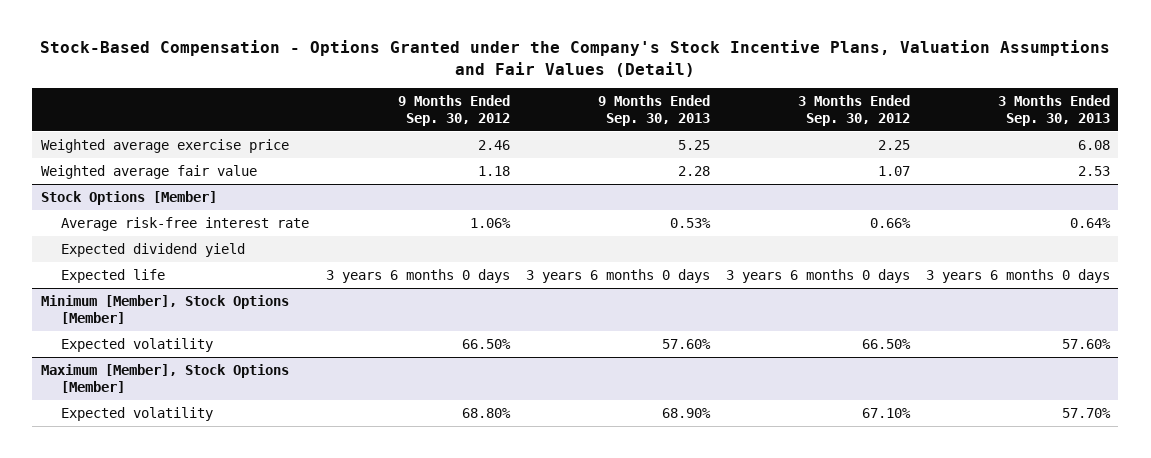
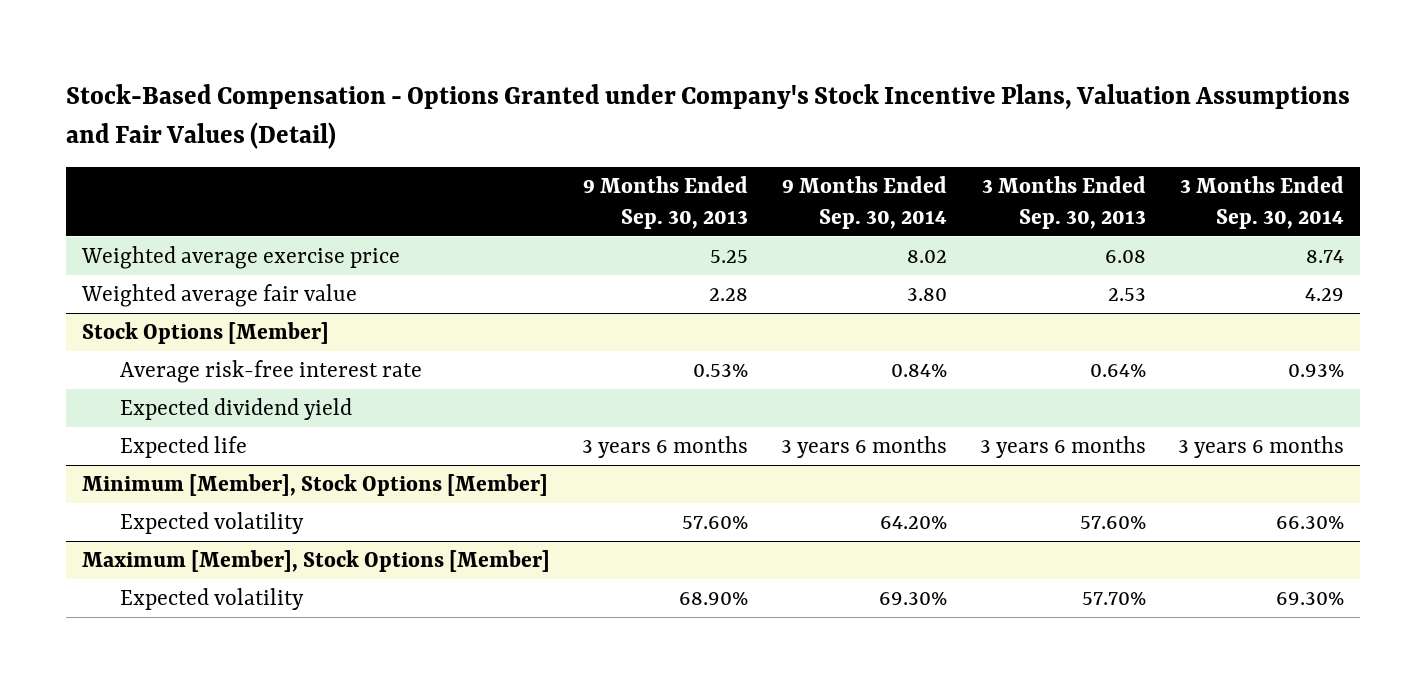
- Stock-Based Compensation - Options Granted under the Company's Stock Incentive Plans, Valuation Assumptions and Fair Values (Detail)
+ Stock-Based Compensation - Options Granted under Company's Stock Incentive Plans, Valuation Assumptions and Fair Values (Detail)
- | 9 Months Ended Sep. 30, 2012 | 9 Months Ended Sep. 30, 2013 | 3 Months Ended Sep. 30, 2012 | 3 Months Ended Sep. 30, 2013
+ | 9 Months Ended Sep. 30, 2013 | 9 Months Ended Sep. 30, 2014 | 3 Months Ended Sep. 30, 2013 | 3 Months Ended Sep. 30, 2014
@ Stock Options [Member]
- Expected life | 3 years 6 months 0 days | 3 years 6 months 0 days | 3 years 6 months 0 days | 3 years 6 months 0 days
+ Expected life | 3 years 6 months | 3 years 6 months | 3 years 6 months | 3 years 6 months

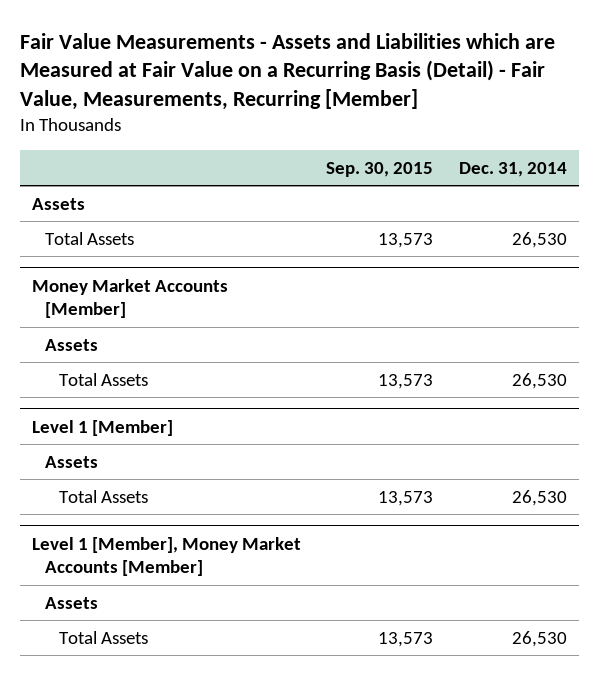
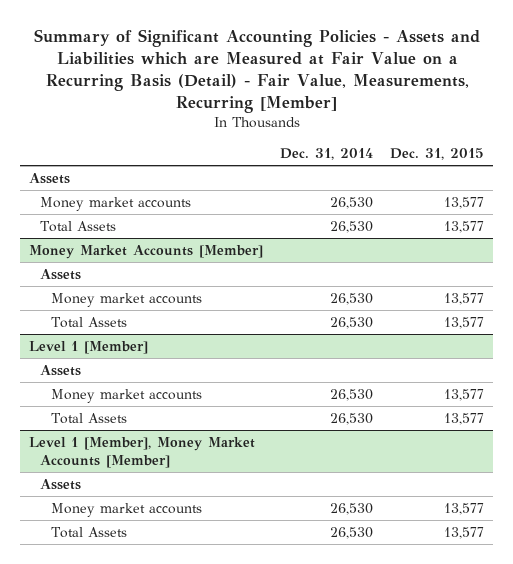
- Fair Value Measurements - Assets and Liabilities which are Measured at Fair Value on a Recurring Basis (Detail) - Fair Value, Measurements, Recurring [Member]
+ Summary of Significant Accounting Policies - Assets and Liabilities which are Measured at Fair Value on a Recurring Basis (Detail) - Fair Value, Measurements, Recurring [Member]
- | Sep. 30, 2015 | Dec. 31, 2014
+ | Dec. 31, 2014 | Dec. 31, 2015
+ Money market accounts | 26,530 | 13,577
@ Money Market Accounts [Member]
+ Money market accounts | 26,530 | 13,577
@ Level 1 [Member]
+ Money market accounts | 26,530 | 13,577
@ Level 1 [Member], Money Market Accounts [Member]
+ Money market accounts | 26,530 | 13,577

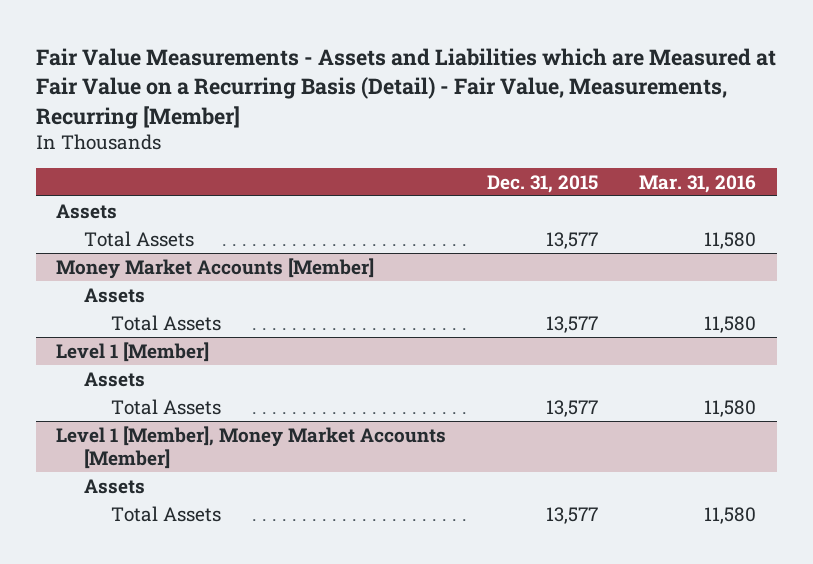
- Summary of Significant Accounting Policies - Assets and Liabilities which are Measured at Fair Value on a Recurring Basis (Detail) - Fair Value, Measurements, Recurring [Member]
+ Fair Value Measurements - Assets and Liabilities which are Measured at Fair Value on a Recurring Basis (Detail) - Fair Value, Measurements, Recurring [Member]
- | Dec. 31, 2014 | Dec. 31, 2015
+ | Dec. 31, 2015 | Mar. 31, 2016
- Money market accounts | 26,530 | 13,577
@ Money Market Accounts [Member]
- Money market accounts | 26,530 | 13,577
@ Level 1 [Member]
- Money market accounts | 26,530 | 13,577
@ Level 1 [Member], Money Market Accounts [Member]
- Money market accounts | 26,530 | 13,577

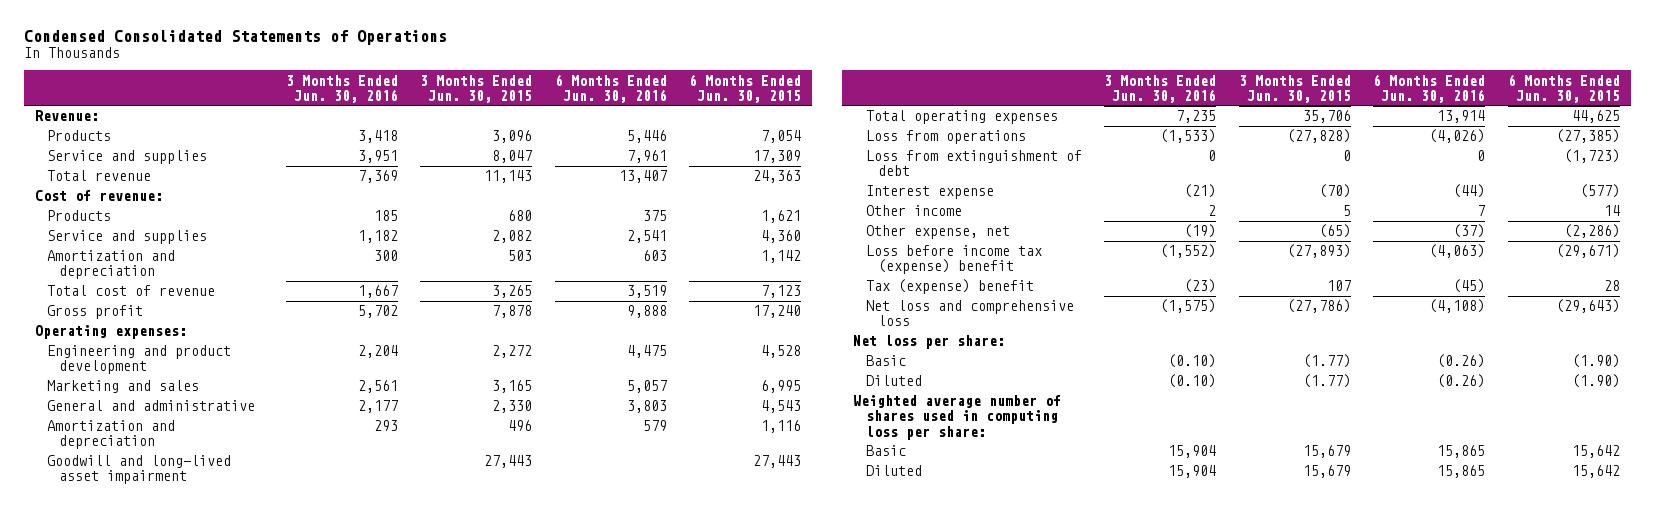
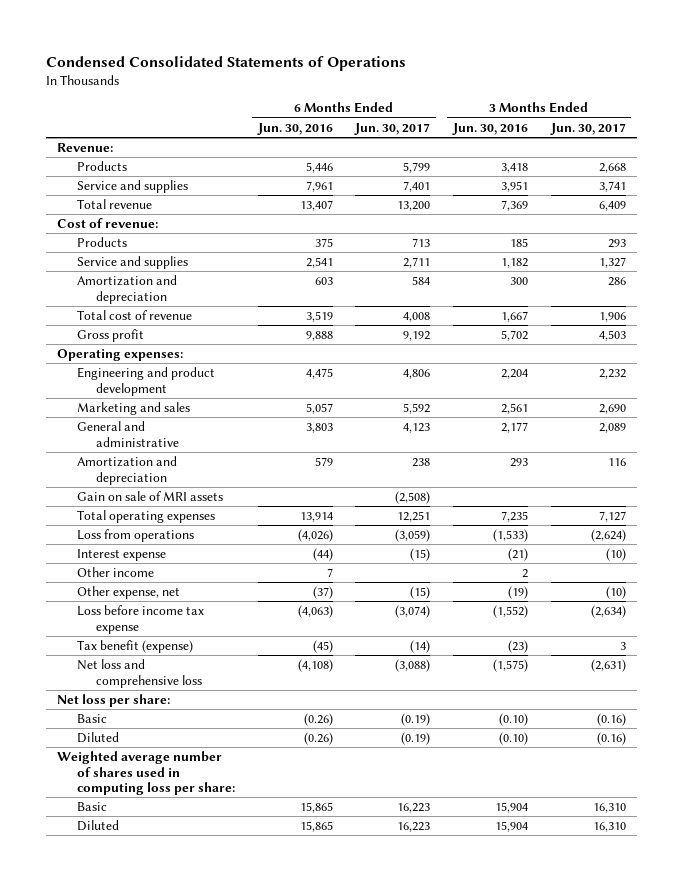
- | 3 Months Ended Jun. 30, 2016 | 3 Months Ended Jun. 30, 2015 | 6 Months Ended Jun. 30, 2016 | 6 Months Ended Jun. 30, 2015
+ | 6 Months Ended Jun. 30, 2016 | 6 Months Ended Jun. 30, 2017 | 3 Months Ended Jun. 30, 2016 | 3 Months Ended Jun. 30, 2017
- Goodwill and long-lived asset impairment | | 27,443 | | 27,443
+ Gain on sale of MRI assets | | (2,508) | |
- Loss from extinguishment of debt | 0 | 0 | 0 | (1,723)
- Loss before income tax (expense) benefit | (1,552) | (27,893) | (4,063) | (29,671)
- Tax (expense) benefit | (23) | 107 | (45) | 28
+ Loss before income tax expense | (4,063) | (3,074) | (1,552) | (2,634)
+ Tax benefit (expense) | (45) | (14) | (23) | 3

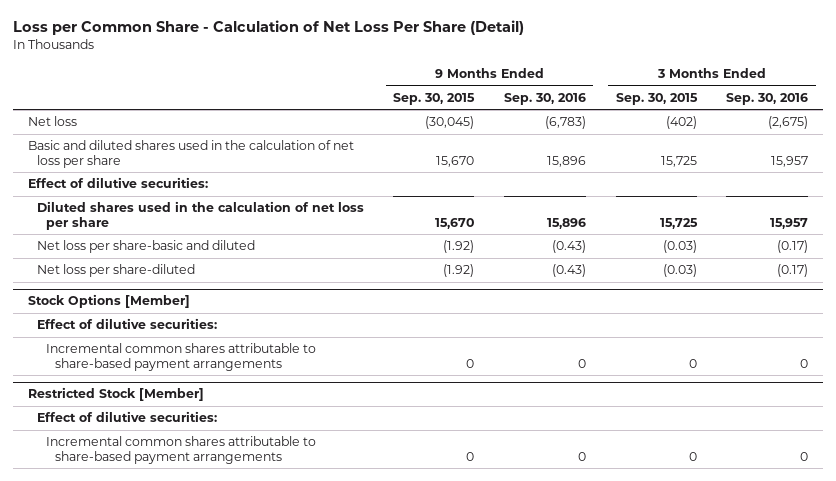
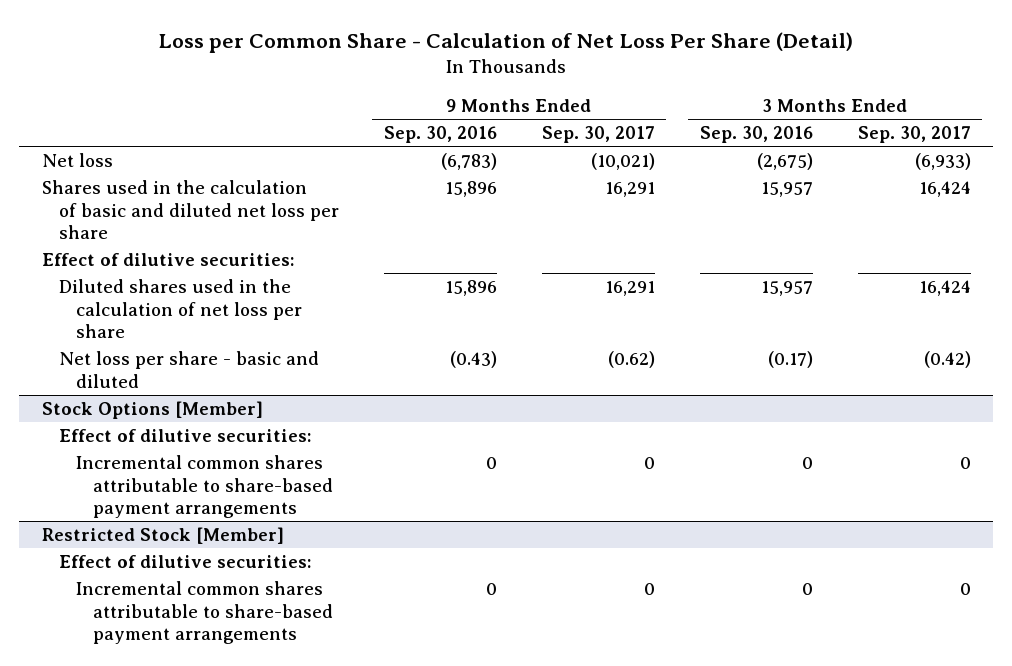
- | 9 Months Ended Sep. 30, 2015 | 9 Months Ended Sep. 30, 2016 | 3 Months Ended Sep. 30, 2015 | 3 Months Ended Sep. 30, 2016
+ | 9 Months Ended Sep. 30, 2016 | 9 Months Ended Sep. 30, 2017 | 3 Months Ended Sep. 30, 2016 | 3 Months Ended Sep. 30, 2017
- Basic and diluted shares used in the calculation of net loss per share | 15,670 | 15,896 | 15,725 | 15,957
+ Shares used in the calculation of basic and diluted net loss per share | 15,896 | 16,291 | 15,957 | 16,424
- Net loss per share-basic and diluted | (1.92) | (0.43) | (0.03) | (0.17)
- Net loss per share-diluted | (1.92) | (0.43) | (0.03) | (0.17)
+ Net loss per share - basic and diluted | (0.43) | (0.62) | (0.17) | (0.42)

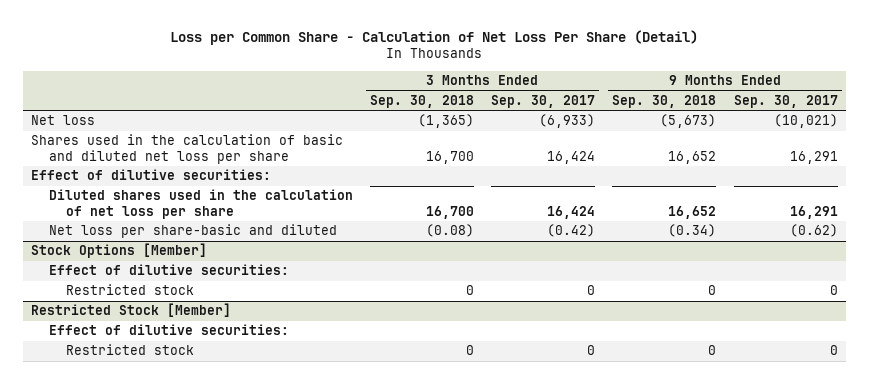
- | 9 Months Ended Sep. 30, 2016 | 9 Months Ended Sep. 30, 2017 | 3 Months Ended Sep. 30, 2016 | 3 Months Ended Sep. 30, 2017
+ | 3 Months Ended Sep. 30, 2018 | 3 Months Ended Sep. 30, 2017 | 9 Months Ended Sep. 30, 2018 | 9 Months Ended Sep. 30, 2017
- Net loss per share - basic and diluted | (0.43) | (0.62) | (0.17) | (0.42)
+ Net loss per share-basic and diluted | (0.08) | (0.42) | (0.34) | (0.62)
@ Stock Options [Member]
- Incremental common shares attributable to share-based payment arrangements | 0 | 0 | 0 | 0
+ Restricted stock | 0 | 0 | 0 | 0
@ Restricted Stock [Member]
- Incremental common shares attributable to share-based payment arrangements | 0 | 0 | 0 | 0
+ Restricted stock | 0 | 0 | 0 | 0

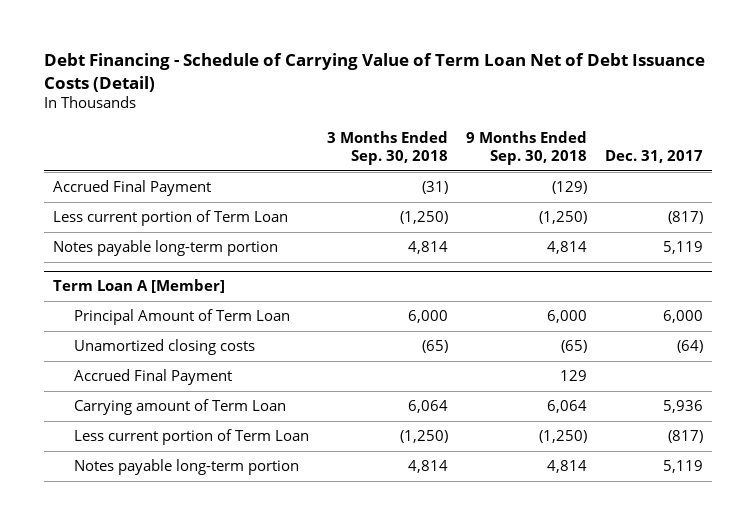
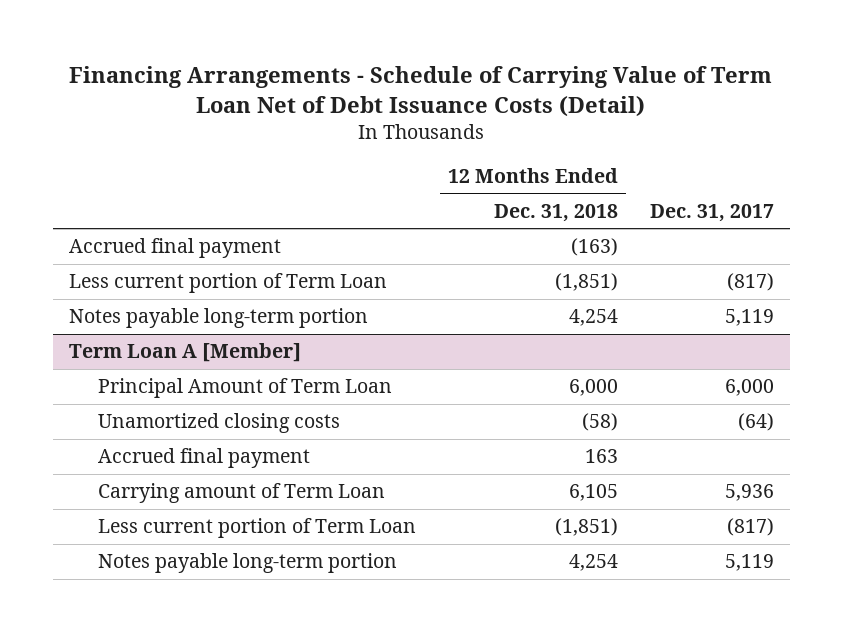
- Debt Financing - Schedule of Carrying Value of Term Loan Net of Debt Issuance Costs (Detail)
+ Financing Arrangements - Schedule of Carrying Value of Term Loan Net of Debt Issuance Costs (Detail)
- | 3 Months Ended Sep. 30, 2018 | 9 Months Ended Sep. 30, 2018 | Dec. 31, 2017
+ | 12 Months Ended Dec. 31, 2018 | Dec. 31, 2017
- Accrued Final Payment | (31) | (129) |
+ Accrued final payment | (163) |
@ Term Loan A [Member]
- Accrued Final Payment | | 129 |
+ Accrued final payment | 163 |

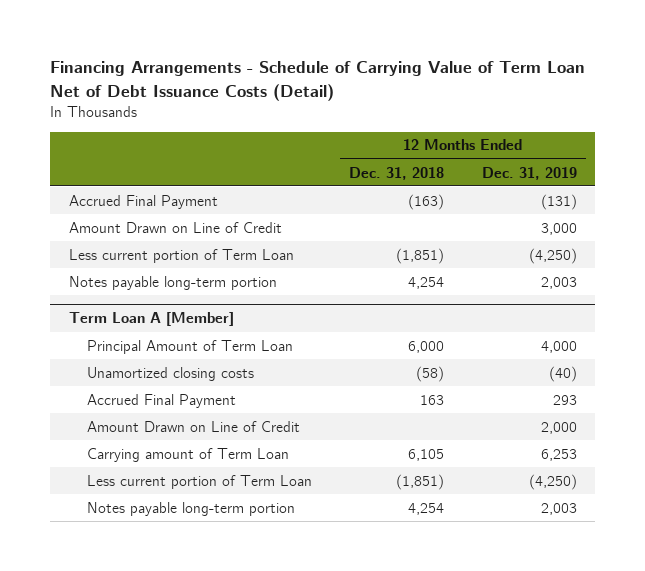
- | 12 Months Ended Dec. 31, 2018 | Dec. 31, 2017
+ | 12 Months Ended Dec. 31, 2018 | 12 Months Ended Dec. 31, 2019
- Accrued final payment | (163) |
+ Accrued Final Payment | (163) | (131)
+ Amount Drawn on Line of Credit | | 3,000
@ Term Loan A [Member]
- Accrued final payment | 163 |
+ Accrued Final Payment | 163 | 293
+ Amount Drawn on Line of Credit | | 2,000

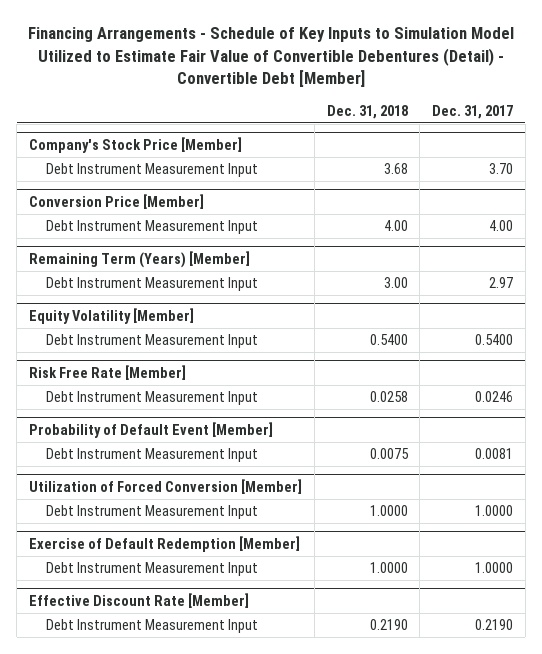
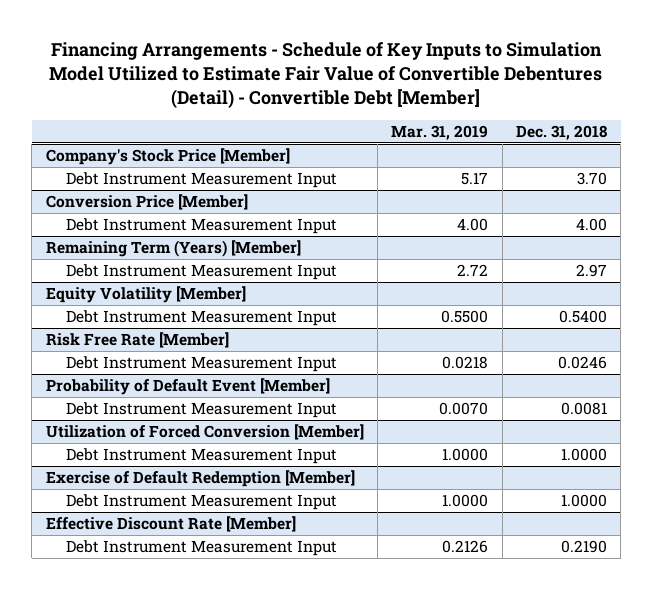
- | Dec. 31, 2018 | Dec. 31, 2017
+ | Mar. 31, 2019 | Dec. 31, 2018
@ Company's Stock Price [Member]
- Debt Instrument Measurement Input | 3.68 | 3.70
+ Debt Instrument Measurement Input | 5.17 | 3.70
@ Remaining Term (Years) [Member]
- Debt Instrument Measurement Input | 3.00 | 2.97
+ Debt Instrument Measurement Input | 2.72 | 2.97
@ Risk Free Rate [Member]
- Debt Instrument Measurement Input | 0.0258 | 0.0246
+ Debt Instrument Measurement Input | 0.0218 | 0.0246
@ Probability of Default Event [Member]
- Debt Instrument Measurement Input | 0.0075 | 0.0081
+ Debt Instrument Measurement Input | 0.0070 | 0.0081

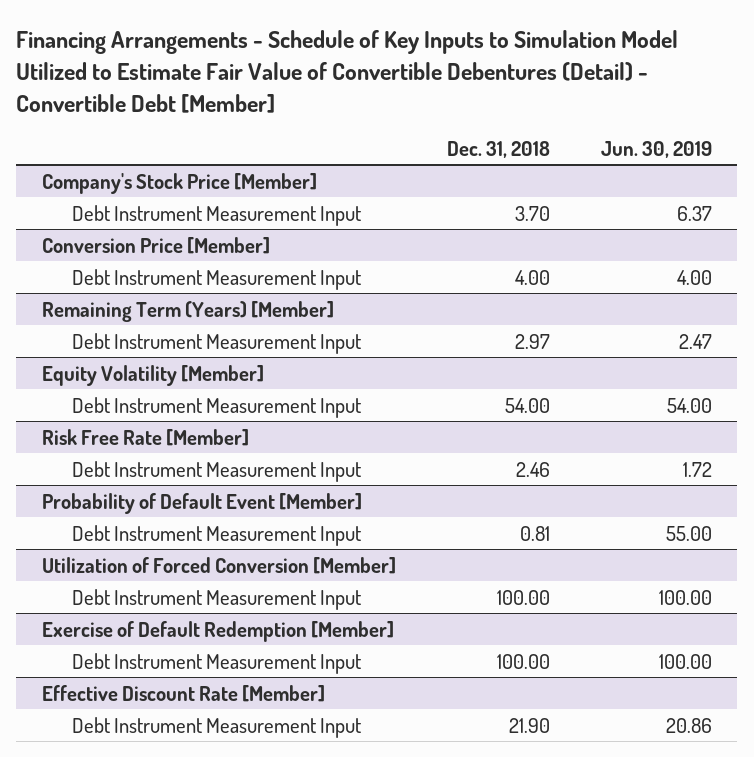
- | Mar. 31, 2019 | Dec. 31, 2018
+ | Dec. 31, 2018 | Jun. 30, 2019
@ Equity Volatility [Member]
- Debt Instrument Measurement Input | 0.5500 | 0.5400
+ Debt Instrument Measurement Input | 54.00 | 54.00
@ Risk Free Rate [Member]
- Debt Instrument Measurement Input | 0.0218 | 0.0246
+ Debt Instrument Measurement Input | 2.46 | 1.72
@ Probability of Default Event [Member]
- Debt Instrument Measurement Input | 0.0070 | 0.0081
+ Debt Instrument Measurement Input | 0.81 | 55.00
@ Utilization of Forced Conversion [Member]
- Debt Instrument Measurement Input | 1.0000 | 1.0000
+ Debt Instrument Measurement Input | 100.00 | 100.00
@ Exercise of Default Redemption [Member]
- Debt Instrument Measurement Input | 1.0000 | 1.0000
+ Debt Instrument Measurement Input | 100.00 | 100.00
@ Effective Discount Rate [Member]
- Debt Instrument Measurement Input | 0.2126 | 0.2190
+ Debt Instrument Measurement Input | 21.90 | 20.86

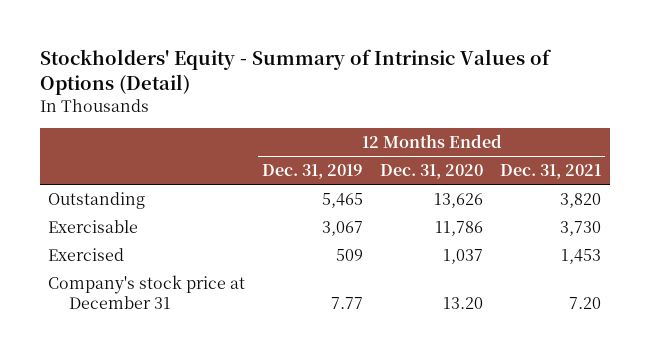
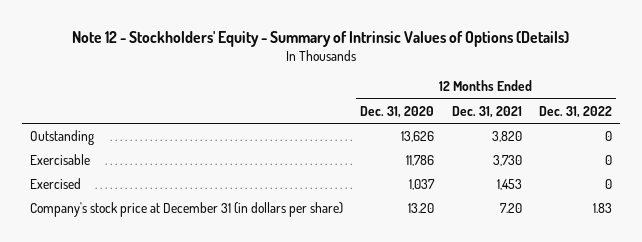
- Stockholders' Equity - Summary of Intrinsic Values of Options (Detail)
+ Note 12 - Stockholders' Equity - Summary of Intrinsic Values of Options (Details)
- | 12 Months Ended Dec. 31, 2019 | 12 Months Ended Dec. 31, 2020 | 12 Months Ended Dec. 31, 2021
+ | 12 Months Ended Dec. 31, 2020 | 12 Months Ended Dec. 31, 2021 | 12 Months Ended Dec. 31, 2022
- Company's stock price at December 31 | 7.77 | 13.20 | 7.20
+ Company's stock price at December 31 (in dollars per share) | 13.20 | 7.20 | 1.83

